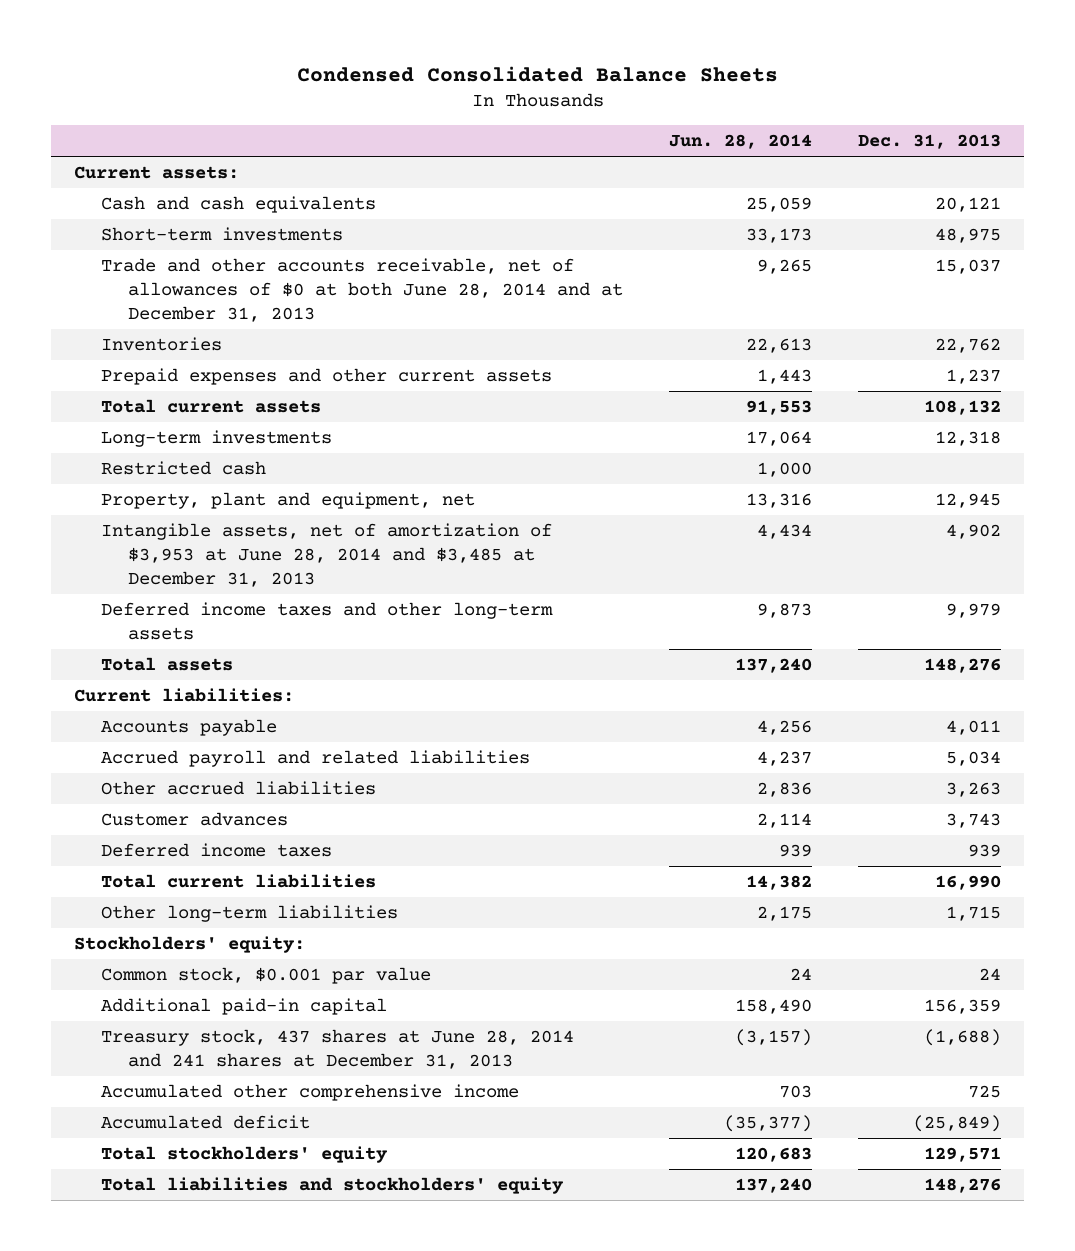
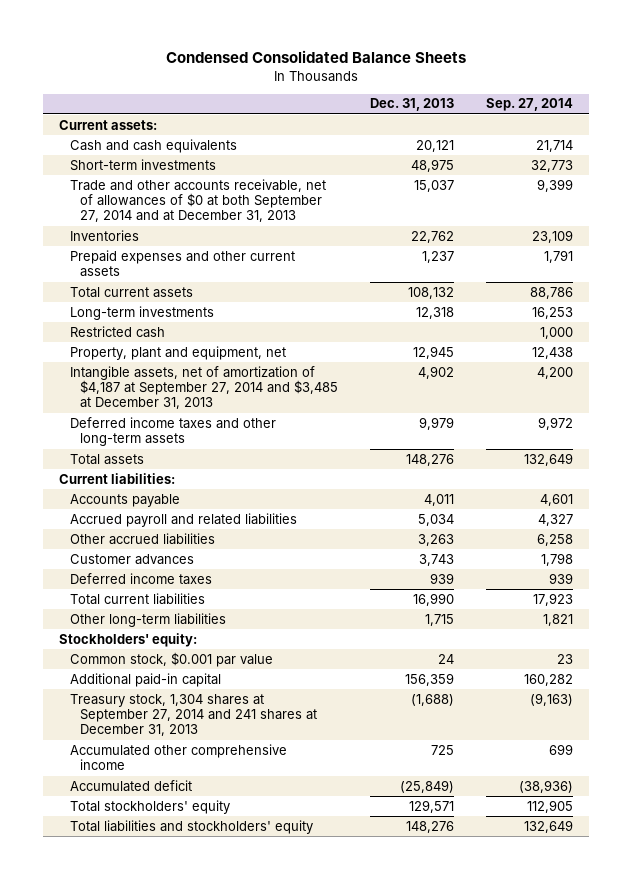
- | Jun. 28, 2014 | Dec. 31, 2013
+ | Dec. 31, 2013 | Sep. 27, 2014
- Trade and other accounts receivable, net of allowances of $0 at both June 28, 2014 and at December 31, 2013 | 9,265 | 15,037
+ Trade and other accounts receivable, net of allowances of $0 at both September 27, 2014 and at December 31, 2013 | 15,037 | 9,399
- Intangible assets, net of amortization of $3,953 at June 28, 2014 and $3,485 at December 31, 2013 | 4,434 | 4,902
+ Intangible assets, net of amortization of $4,187 at September 27, 2014 and $3,485 at December 31, 2013 | 4,902 | 4,200
- Treasury stock, 437 shares at June 28, 2014 and 241 shares at December 31, 2013 | (3,157) | (1,688)
+ Treasury stock, 1,304 shares at September 27, 2014 and 241 shares at December 31, 2013 | (1,688) | (9,163)

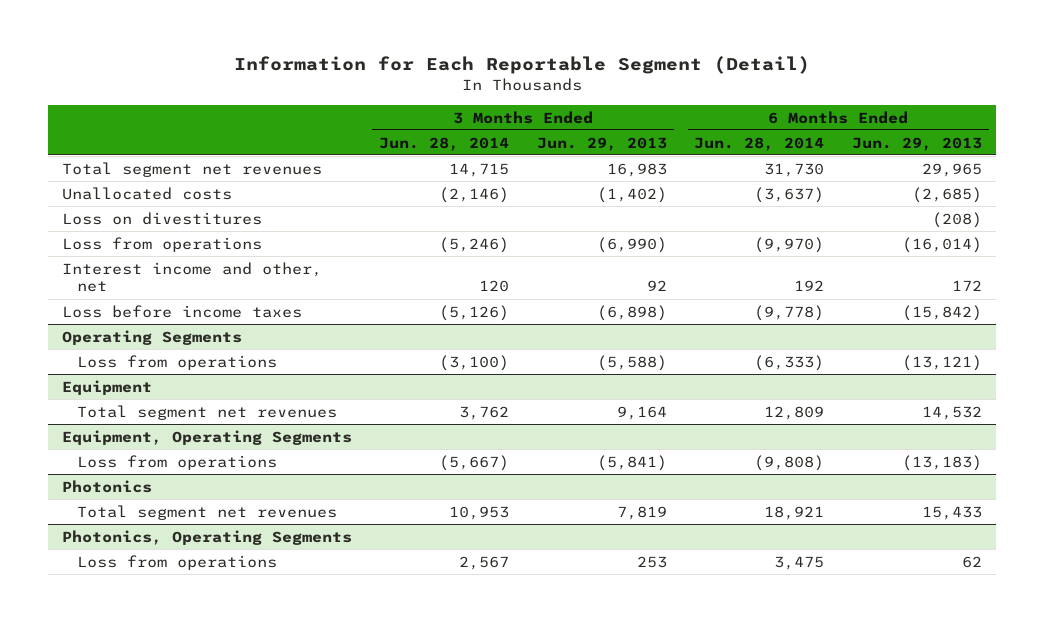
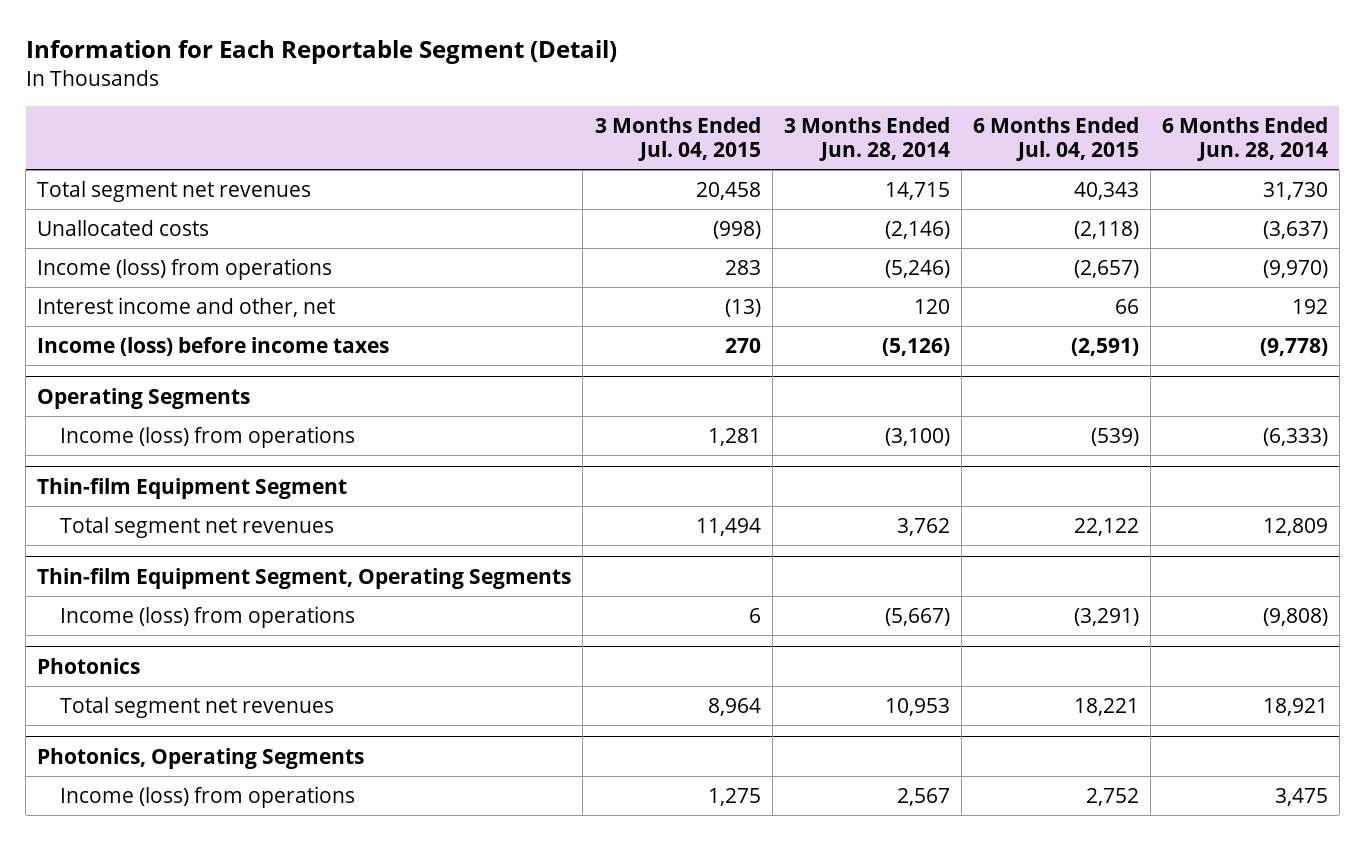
- | 3 Months Ended Jun. 28, 2014 | 3 Months Ended Jun. 29, 2013 | 6 Months Ended Jun. 28, 2014 | 6 Months Ended Jun. 29, 2013
+ | 3 Months Ended Jul. 04, 2015 | 3 Months Ended Jun. 28, 2014 | 6 Months Ended Jul. 04, 2015 | 6 Months Ended Jun. 28, 2014
- Loss on divestitures | | | | (208)
- Loss from operations | (5,246) | (6,990) | (9,970) | (16,014)
+ Income (loss) from operations | 283 | (5,246) | (2,657) | (9,970)
- Loss before income taxes | (5,126) | (6,898) | (9,778) | (15,842)
+ Income (loss) before income taxes | 270 | (5,126) | (2,591) | (9,778)
@ Operating Segments
- Loss from operations | (3,100) | (5,588) | (6,333) | (13,121)
- Equipment
@ Operating Segments
+ Income (loss) from operations | 1,281 | (3,100) | (539) | (6,333)
+ Thin-film Equipment Segment
- Equipment, Operating Segments
- Loss from operations | (5,667) | (5,841) | (9,808) | (13,183)
+ Thin-film Equipment Segment, Operating Segments
+ Income (loss) from operations | 6 | (5,667) | (3,291) | (9,808)
@ Photonics, Operating Segments
- Loss from operations | 2,567 | 253 | 3,475 | 62
+ Income (loss) from operations | 1,275 | 2,567 | 2,752 | 3,475

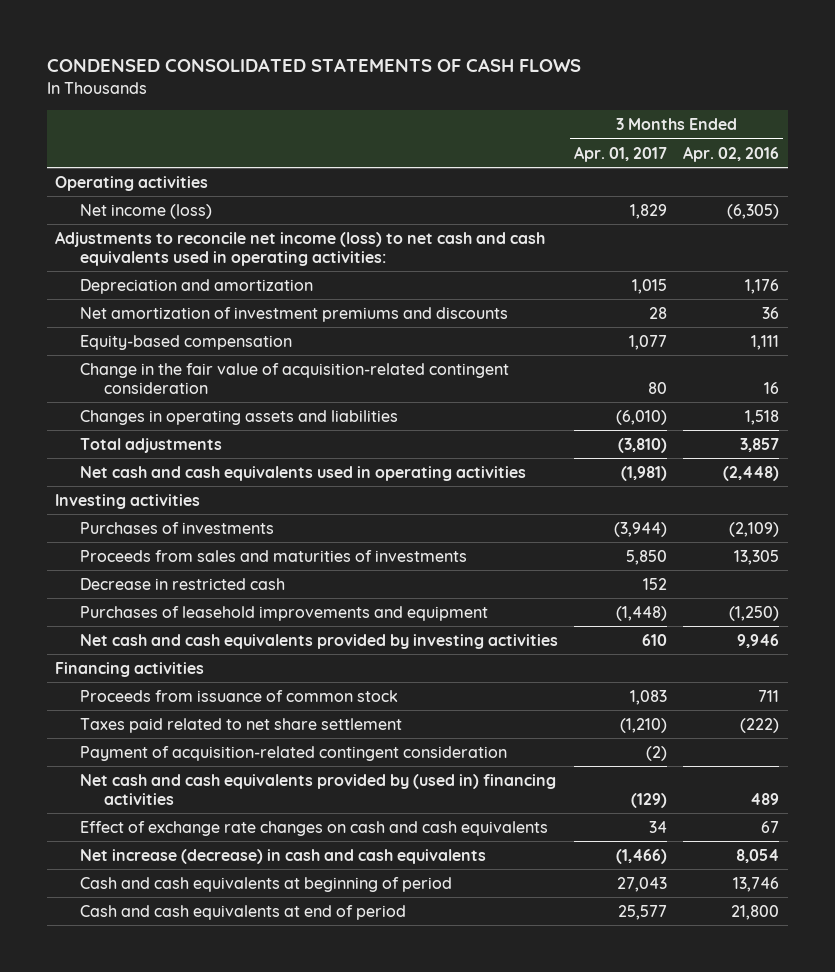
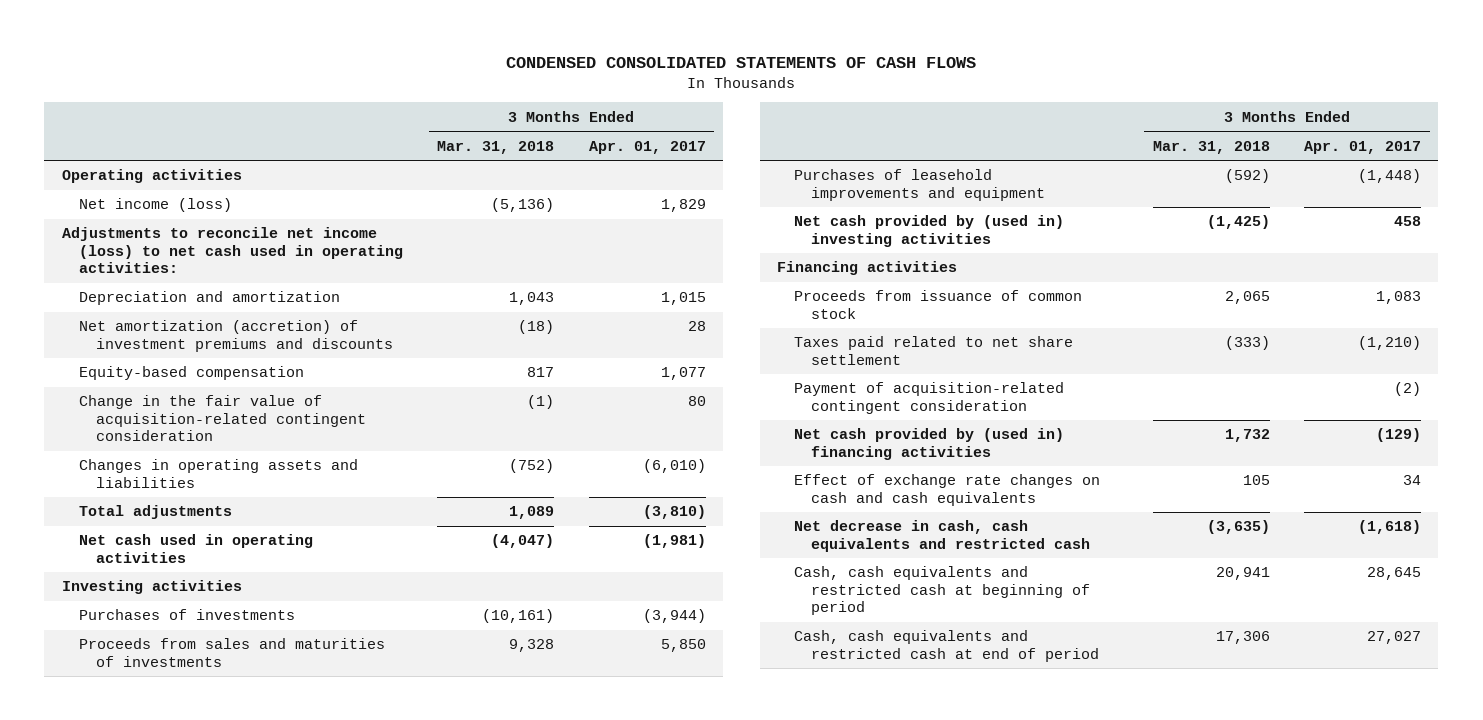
- | 3 Months Ended Apr. 01, 2017 | 3 Months Ended Apr. 02, 2016
+ | 3 Months Ended Mar. 31, 2018 | 3 Months Ended Apr. 01, 2017
- Adjustments to reconcile net income (loss) to net cash and cash equivalents used in operating activities:
+ Adjustments to reconcile net income (loss) to net cash used in operating activities:
- Net amortization of investment premiums and discounts | 28 | 36
+ Net amortization (accretion) of investment premiums and discounts | (18) | 28
- Net cash and cash equivalents used in operating activities | (1,981) | (2,448)
+ Net cash used in operating activities | (4,047) | (1,981)
- Decrease in restricted cash | 152 |
- Net cash and cash equivalents provided by investing activities | 610 | 9,946
+ Net cash provided by (used in) investing activities | (1,425) | 458
- Net cash and cash equivalents provided by (used in) financing activities | (129) | 489
+ Net cash provided by (used in) financing activities | 1,732 | (129)
- Net increase (decrease) in cash and cash equivalents | (1,466) | 8,054
- Cash and cash equivalents at beginning of period | 27,043 | 13,746
- Cash and cash equivalents at end of period | 25,577 | 21,800
+ Net decrease in cash, cash equivalents and restricted cash | (3,635) | (1,618)
+ Cash, cash equivalents and restricted cash at beginning of period | 20,941 | 28,645
+ Cash, cash equivalents and restricted cash at end of period | 17,306 | 27,027

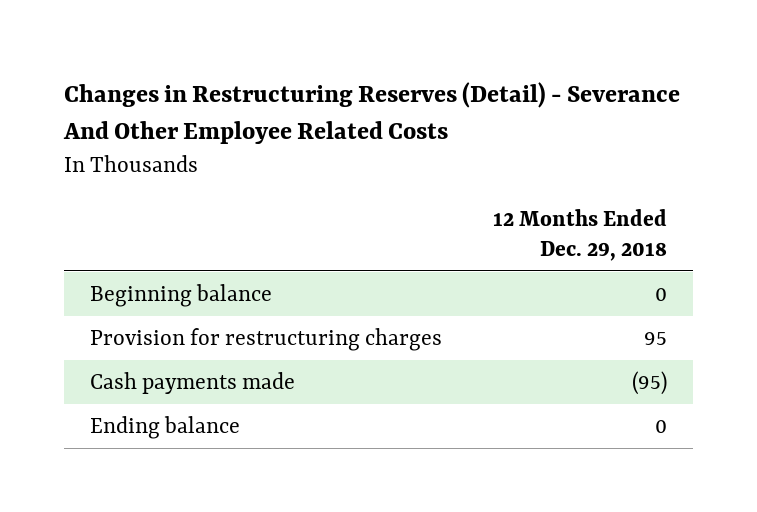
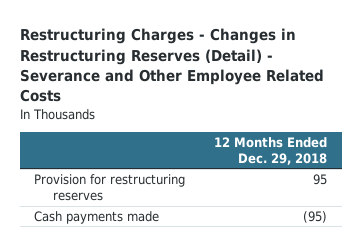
- Changes in Restructuring Reserves (Detail) - Severance And Other Employee Related Costs
+ Restructuring Charges - Changes in Restructuring Reserves (Detail) - Severance and Other Employee Related Costs
- Beginning balance | 0
- Provision for restructuring charges | 95
+ Provision for restructuring reserves | 95
- Ending balance | 0

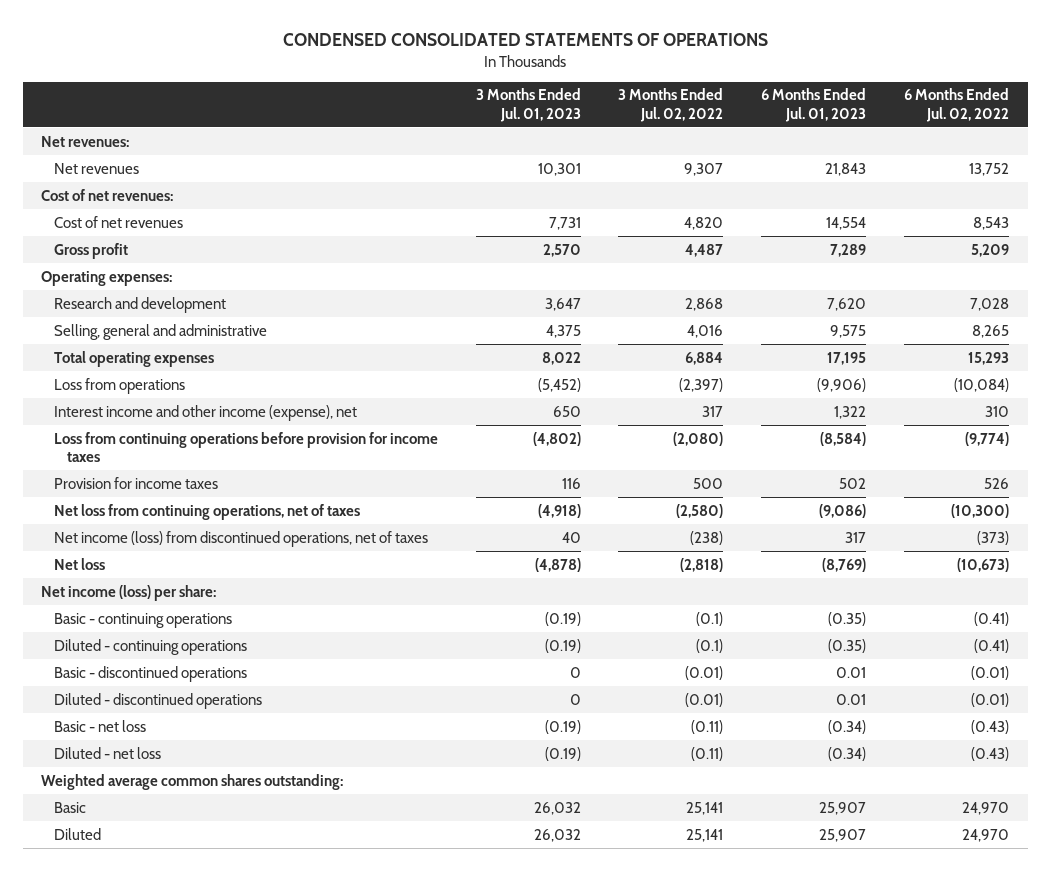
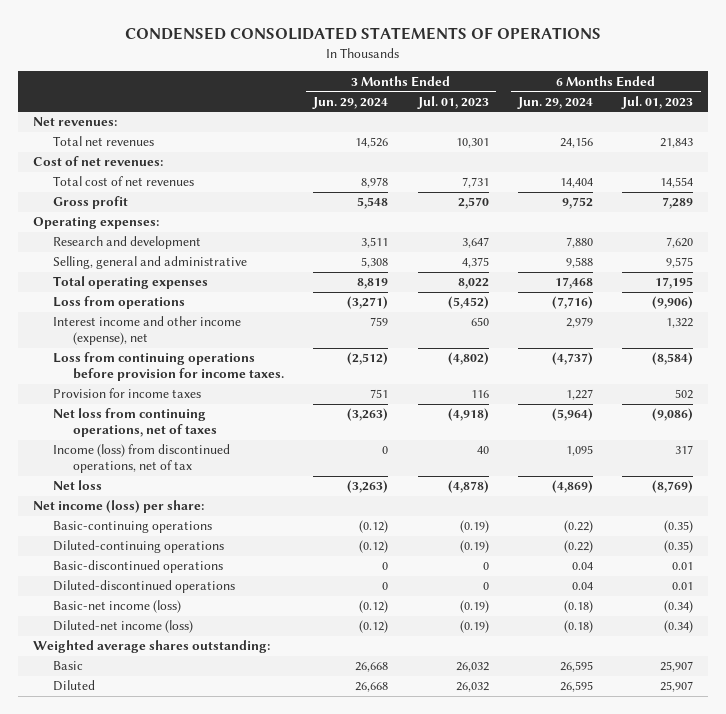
- | 3 Months Ended Jul. 01, 2023 | 3 Months Ended Jul. 02, 2022 | 6 Months Ended Jul. 01, 2023 | 6 Months Ended Jul. 02, 2022
+ | 3 Months Ended Jun. 29, 2024 | 3 Months Ended Jul. 01, 2023 | 6 Months Ended Jun. 29, 2024 | 6 Months Ended Jul. 01, 2023
- Net revenues | 10,301 | 9,307 | 21,843 | 13,752
+ Total net revenues | 14,526 | 10,301 | 24,156 | 21,843
- Cost of net revenues | 7,731 | 4,820 | 14,554 | 8,543
+ Total cost of net revenues | 8,978 | 7,731 | 14,404 | 14,554
- Loss from continuing operations before provision for income taxes | (4,802) | (2,080) | (8,584) | (9,774)
+ Loss from continuing operations before provision for income taxes. | (2,512) | (4,802) | (4,737) | (8,584)
- Net income (loss) from discontinued operations, net of taxes | 40 | (238) | 317 | (373)
+ Income (loss) from discontinued operations, net of tax | 0 | 40 | 1,095 | 317
- Basic - continuing operations | (0.19) | (0.1) | (0.35) | (0.41)
- Diluted - continuing operations | (0.19) | (0.1) | (0.35) | (0.41)
- Basic - discontinued operations | 0 | (0.01) | 0.01 | (0.01)
- Diluted - discontinued operations | 0 | (0.01) | 0.01 | (0.01)
- Basic - net loss | (0.19) | (0.11) | (0.34) | (0.43)
- Diluted - net loss | (0.19) | (0.11) | (0.34) | (0.43)
- Weighted average common shares outstanding:
+ Basic-continuing operations | (0.12) | (0.19) | (0.22) | (0.35)
+ Diluted-continuing operations | (0.12) | (0.19) | (0.22) | (0.35)
+ Basic-discontinued operations | 0 | 0 | 0.04 | 0.01
+ Diluted-discontinued operations | 0 | 0 | 0.04 | 0.01
+ Basic-net income (loss) | (0.12) | (0.19) | (0.18) | (0.34)
+ Diluted-net income (loss) | (0.12) | (0.19) | (0.18) | (0.34)
+ Weighted average shares outstanding:

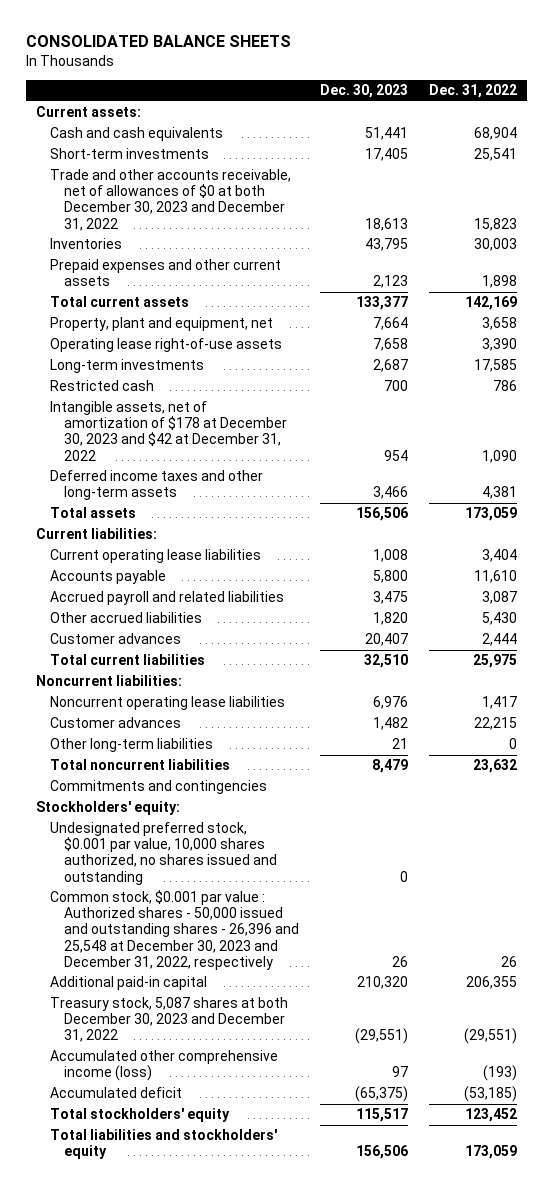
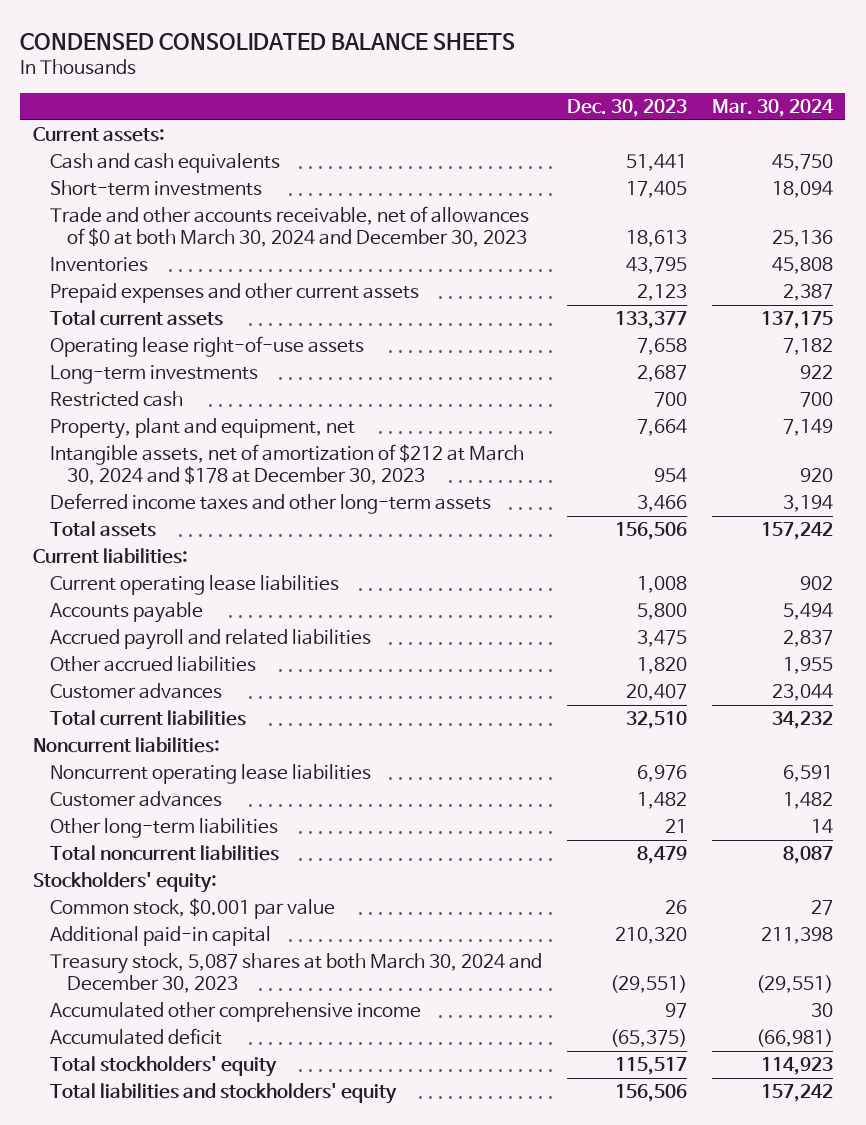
- CONSOLIDATED BALANCE SHEETS
+ CONDENSED CONSOLIDATED BALANCE SHEETS
- | Dec. 30, 2023 | Dec. 31, 2022
+ | Dec. 30, 2023 | Mar. 30, 2024
- Trade and other accounts receivable, net of allowances of $0 at both December 30, 2023 and December 31, 2022 | 18,613 | 15,823
+ Trade and other accounts receivable, net of allowances of $0 at both March 30, 2024 and December 30, 2023 | 18,613 | 25,136
- Intangible assets, net of amortization of $178 at December 30, 2023 and $42 at December 31, 2022 | 954 | 1,090
moved down: Property, plant and equipment, net | 7,664 | 7,149
+ Intangible assets, net of amortization of $212 at March 30, 2024 and $178 at December 30, 2023 | 954 | 920
- Commitments and contingencies
- Undesignated preferred stock, $0.001 par value, 10,000 shares authorized, no shares issued and outstanding | 0 |
- Common stock, $0.001 par value : Authorized shares - 50,000 issued and outstanding shares - 26,396 and 25,548 at December 30, 2023 and December 31, 2022, respectively | 26 | 26
+ Common stock, $0.001 par value | 26 | 27
- Treasury stock, 5,087 shares at both December 30, 2023 and December 31, 2022 | (29,551) | (29,551)
- Accumulated other comprehensive income (loss) | 97 | (193)
+ Treasury stock, 5,087 shares at both March 30, 2024 and December 30, 2023 | (29,551) | (29,551)
+ Accumulated other comprehensive income | 97 | 30

